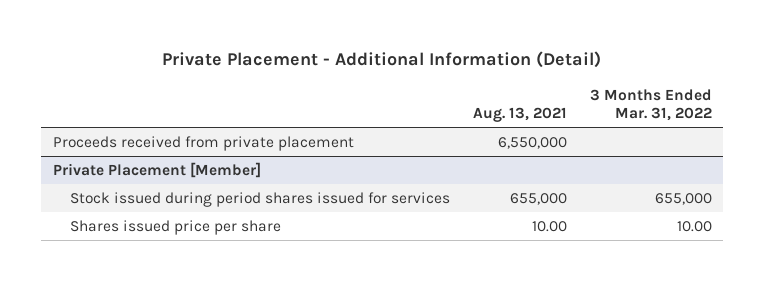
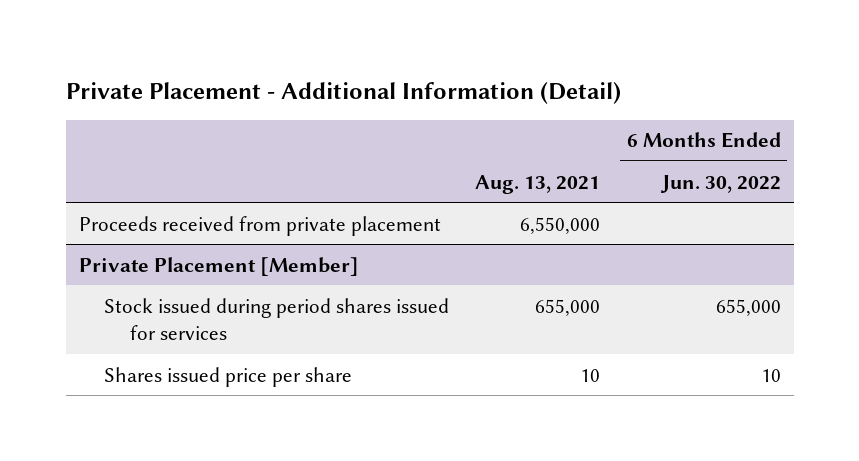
- | Aug. 13, 2021 | 3 Months Ended Mar. 31, 2022
+ | Aug. 13, 2021 | 6 Months Ended Jun. 30, 2022
@ Private Placement [Member]
- Shares issued price per share | 10.00 | 10.00
+ Shares issued price per share | 10 | 10

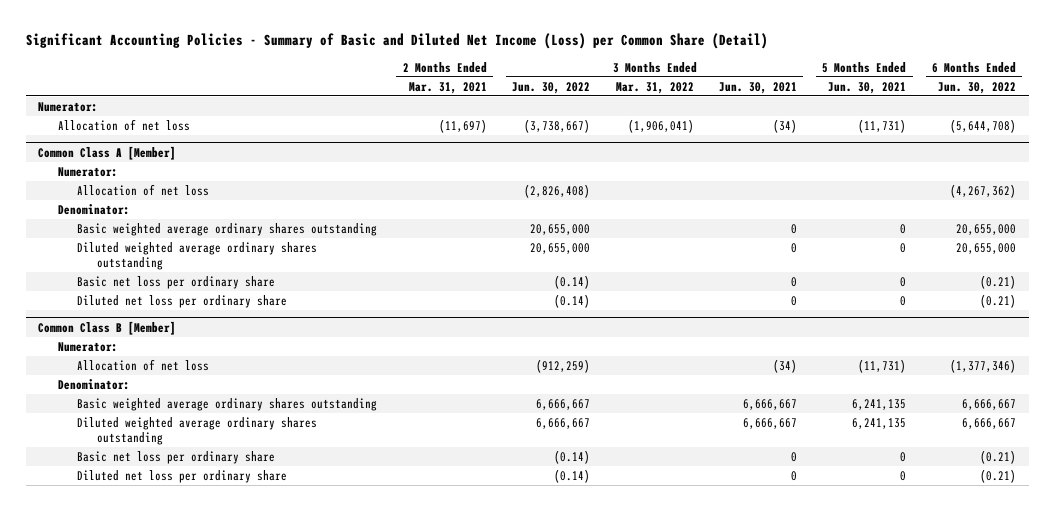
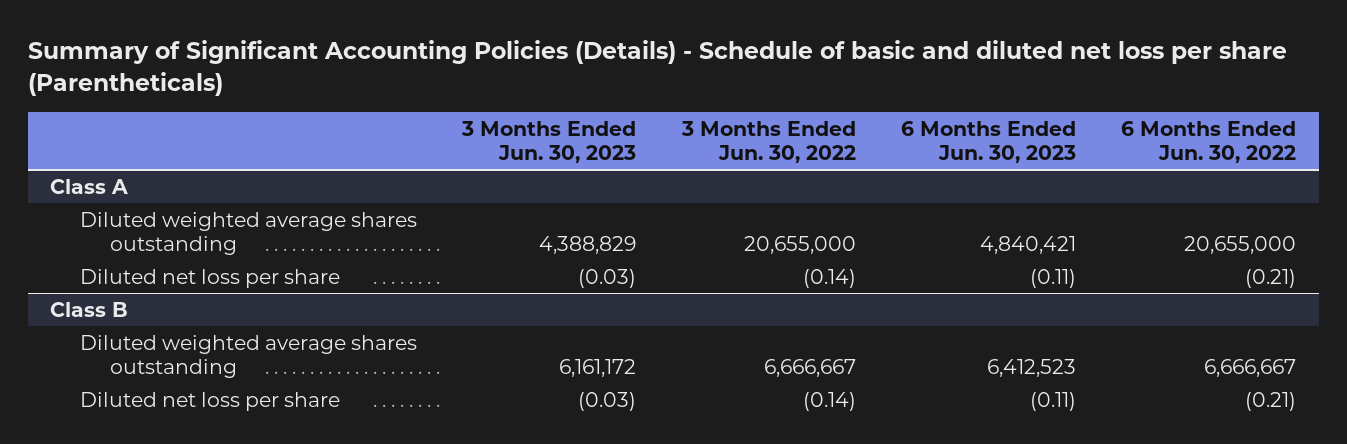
- Significant Accounting Policies - Summary of Basic and Diluted Net Income (Loss) per Common Share (Detail)
+ Summary of Significant Accounting Policies (Details) - Schedule of basic and diluted net loss per share (Parentheticals)
- | 2 Months Ended Mar. 31, 2021 | 3 Months Ended Jun. 30, 2022 | 3 Months Ended Mar. 31, 2022 | 3 Months Ended Jun. 30, 2021 | 5 Months Ended Jun. 30, 2021 | 6 Months Ended Jun. 30, 2022
+ | 3 Months Ended Jun. 30, 2023 | 3 Months Ended Jun. 30, 2022 | 6 Months Ended Jun. 30, 2023 | 6 Months Ended Jun. 30, 2022
- Numerator:
- Allocation of net loss | (11,697) | (3,738,667) | (1,906,041) | (34) | (11,731) | (5,644,708)
- Common Class A [Member]
- Numerator:
- Allocation of net loss | | (2,826,408) | | | | (4,267,362)
- Denominator:
- Basic weighted average ordinary shares outstanding | | 20,655,000 | | 0 | 0 | 20,655,000
- Diluted weighted average ordinary shares outstanding | | 20,655,000 | | 0 | 0 | 20,655,000
- Basic net loss per ordinary share | | (0.14) | | 0 | 0 | (0.21)
- Diluted net loss per ordinary share | | (0.14) | | 0 | 0 | (0.21)
- Common Class B [Member]
- Numerator:
- Allocation of net loss | | (912,259) | | (34) | (11,731) | (1,377,346)
- Denominator:
- Basic weighted average ordinary shares outstanding | | 6,666,667 | | 6,666,667 | 6,241,135 | 6,666,667
- Diluted weighted average ordinary shares outstanding | | 6,666,667 | | 6,666,667 | 6,241,135 | 6,666,667
- Basic net loss per ordinary share | | (0.14) | | 0 | 0 | (0.21)
- Diluted net loss per ordinary share | | (0.14) | | 0 | 0 | (0.21)
+ Class A
+ Diluted weighted average shares outstanding | 4,388,829 | 20,655,000 | 4,840,421 | 20,655,000
+ Diluted net loss per share | (0.03) | (0.14) | (0.11) | (0.21)
+ Class B
+ Diluted weighted average shares outstanding | 6,161,172 | 6,666,667 | 6,412,523 | 6,666,667
+ Diluted net loss per share | (0.03) | (0.14) | (0.11) | (0.21)

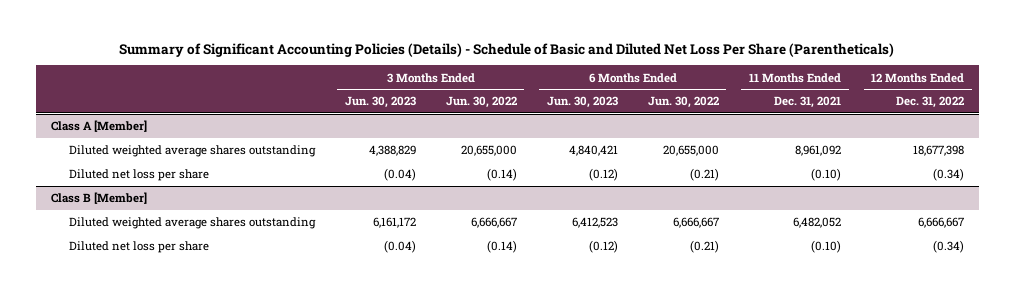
- Summary of Significant Accounting Policies (Details) - Schedule of basic and diluted net loss per share (Parentheticals)
+ Summary of Significant Accounting Policies (Details) - Schedule of Basic and Diluted Net Loss Per Share (Parentheticals)
- | 3 Months Ended Jun. 30, 2023 | 3 Months Ended Jun. 30, 2022 | 6 Months Ended Jun. 30, 2023 | 6 Months Ended Jun. 30, 2022
+ | 3 Months Ended Jun. 30, 2023 | 3 Months Ended Jun. 30, 2022 | 6 Months Ended Jun. 30, 2023 | 6 Months Ended Jun. 30, 2022 | 11 Months Ended Dec. 31, 2021 | 12 Months Ended Dec. 31, 2022
- Class A
+ Class A [Member]
- Diluted net loss per share | (0.03) | (0.14) | (0.11) | (0.21)
- Class B
+ Diluted net loss per share | (0.04) | (0.14) | (0.12) | (0.21) | (0.10) | (0.34)
+ Class B [Member]
- Diluted net loss per share | (0.03) | (0.14) | (0.11) | (0.21)
+ Diluted net loss per share | (0.04) | (0.14) | (0.12) | (0.21) | (0.10) | (0.34)

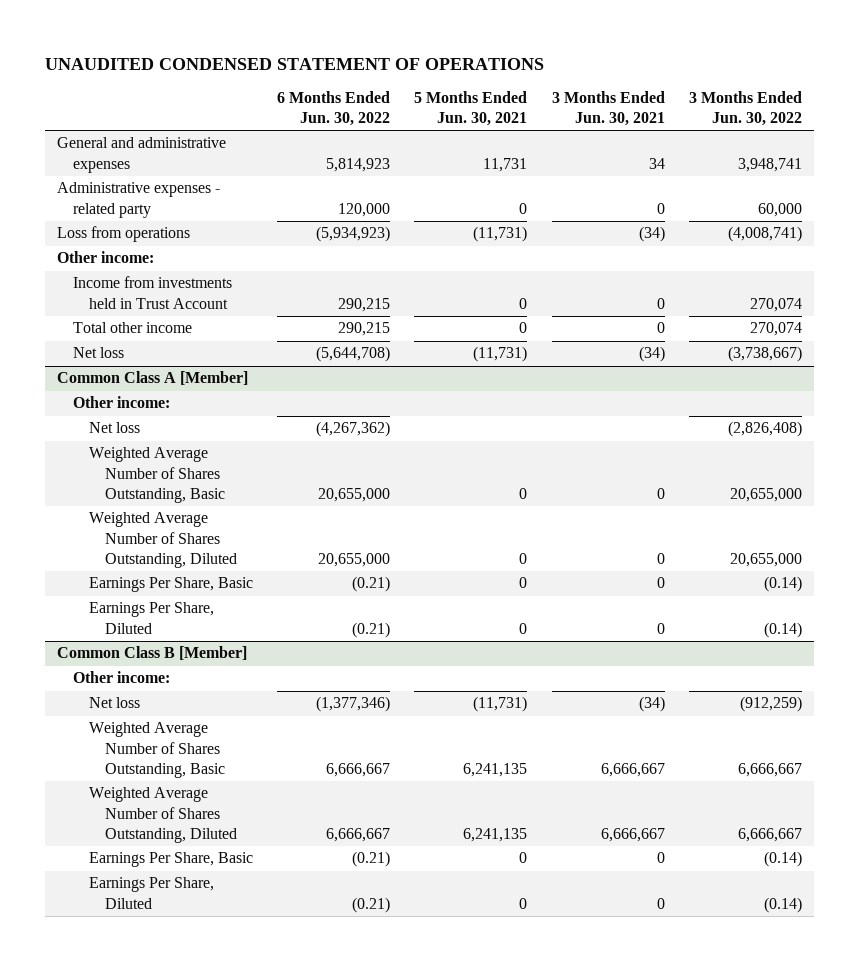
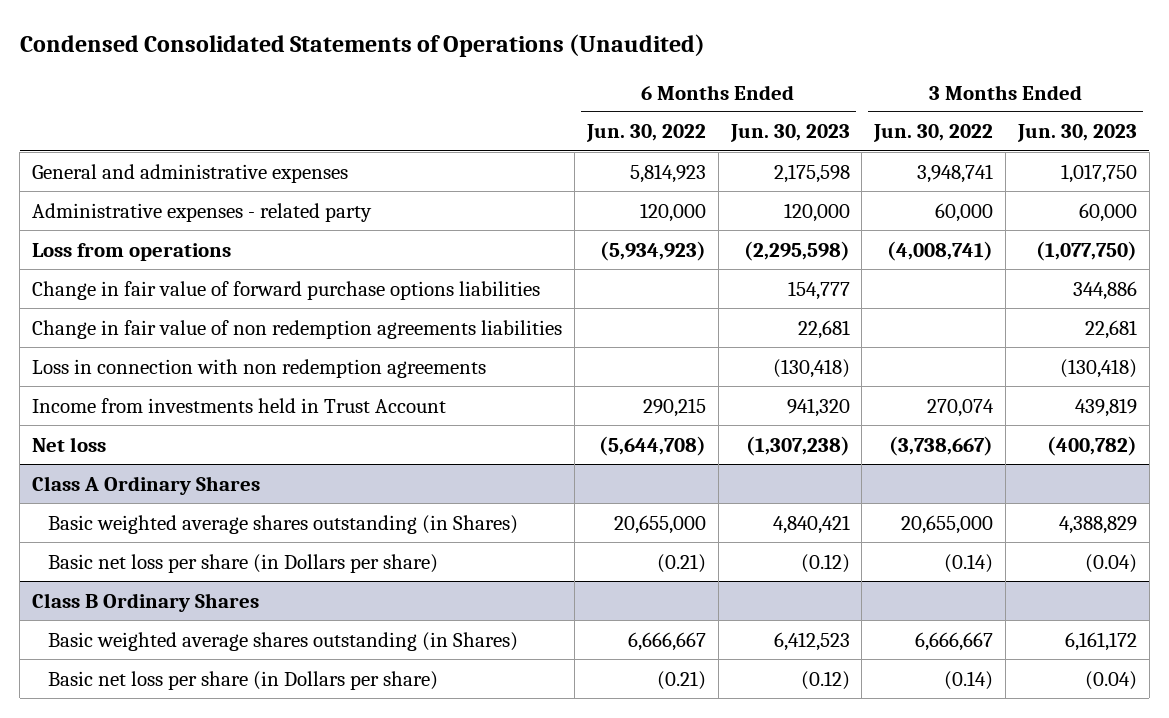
- UNAUDITED CONDENSED STATEMENT OF OPERATIONS
+ Condensed Consolidated Statements of Operations (Unaudited)
- | 6 Months Ended Jun. 30, 2022 | 5 Months Ended Jun. 30, 2021 | 3 Months Ended Jun. 30, 2021 | 3 Months Ended Jun. 30, 2022
+ | 6 Months Ended Jun. 30, 2022 | 6 Months Ended Jun. 30, 2023 | 3 Months Ended Jun. 30, 2022 | 3 Months Ended Jun. 30, 2023
- Other income:
+ Change in fair value of forward purchase options liabilities | | 154,777 | | 344,886
+ Change in fair value of non redemption agreements liabilities | | 22,681 | | 22,681
+ Loss in connection with non redemption agreements | | (130,418) | | (130,418)
- Total other income | 290,215 | 0 | 0 | 270,074
- Common Class A [Member]
- Other income:
- Net loss | (4,267,362) | | | (2,826,408)
- Weighted Average Number of Shares Outstanding, Basic | 20,655,000 | 0 | 0 | 20,655,000
- Weighted Average Number of Shares Outstanding, Diluted | 20,655,000 | 0 | 0 | 20,655,000
- Earnings Per Share, Basic | (0.21) | 0 | 0 | (0.14)
- Earnings Per Share, Diluted | (0.21) | 0 | 0 | (0.14)
- Common Class B [Member]
- Other income:
- Net loss | (1,377,346) | (11,731) | (34) | (912,259)
- Weighted Average Number of Shares Outstanding, Basic | 6,666,667 | 6,241,135 | 6,666,667 | 6,666,667
- Weighted Average Number of Shares Outstanding, Diluted | 6,666,667 | 6,241,135 | 6,666,667 | 6,666,667
- Earnings Per Share, Basic | (0.21) | 0 | 0 | (0.14)
- Earnings Per Share, Diluted | (0.21) | 0 | 0 | (0.14)
+ Class A Ordinary Shares
+ Basic weighted average shares outstanding (in Shares) | 20,655,000 | 4,840,421 | 20,655,000 | 4,388,829
+ Basic net loss per share (in Dollars per share) | (0.21) | (0.12) | (0.14) | (0.04)
+ Class B Ordinary Shares
+ Basic weighted average shares outstanding (in Shares) | 6,666,667 | 6,412,523 | 6,666,667 | 6,161,172
+ Basic net loss per share (in Dollars per share) | (0.21) | (0.12) | (0.14) | (0.04)

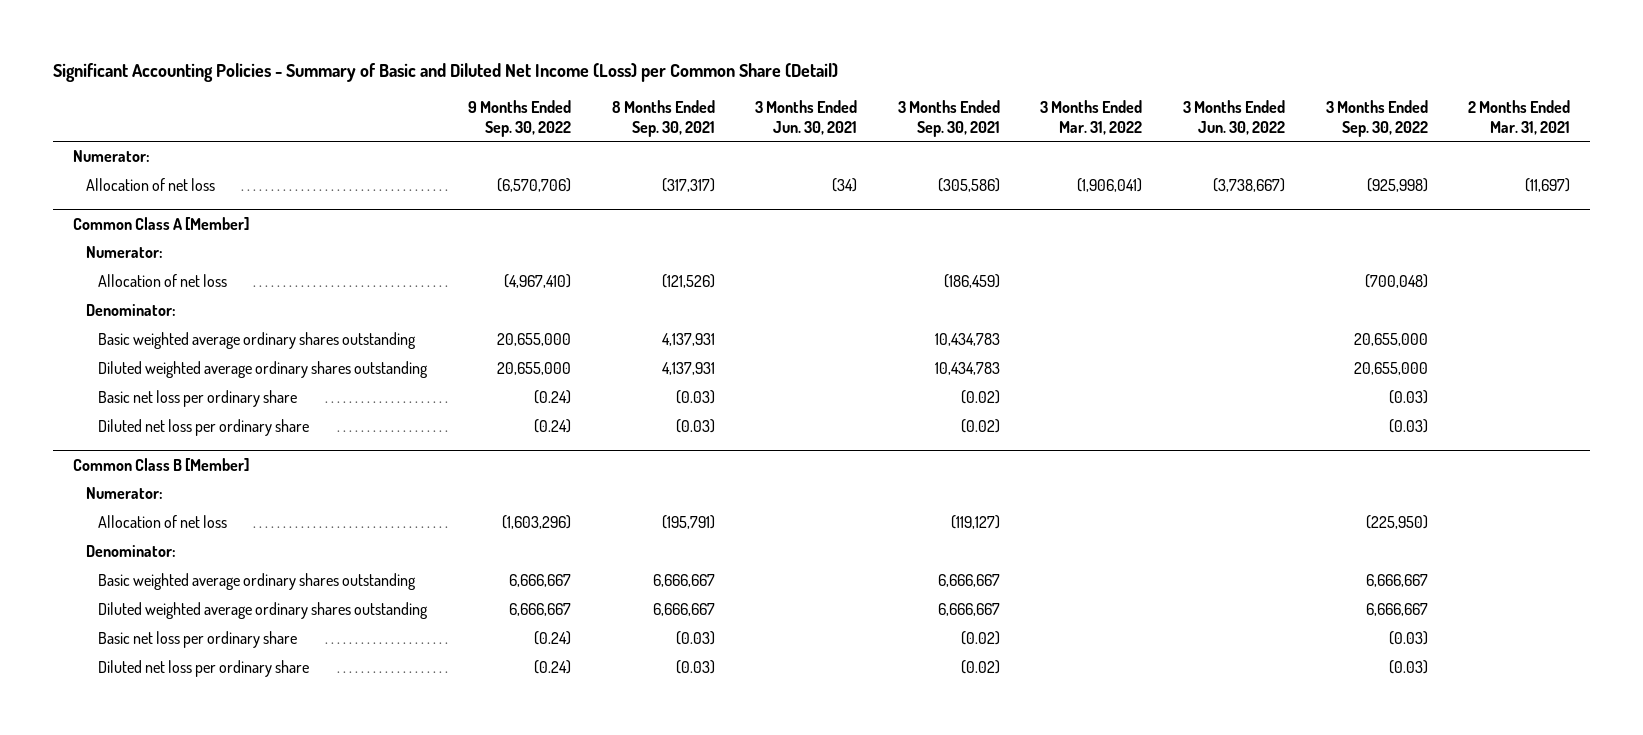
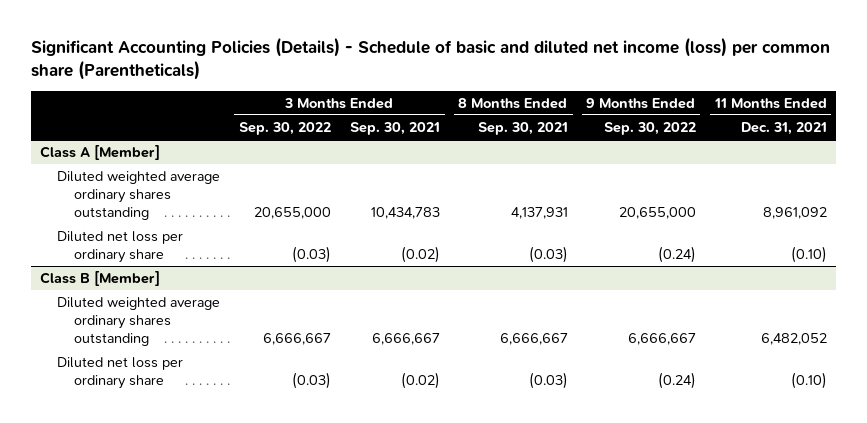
- Significant Accounting Policies - Summary of Basic and Diluted Net Income (Loss) per Common Share (Detail)
+ Significant Accounting Policies (Details) - Schedule of basic and diluted net income (loss) per common share (Parentheticals)
- | 9 Months Ended Sep. 30, 2022 | 8 Months Ended Sep. 30, 2021 | 3 Months Ended Jun. 30, 2021 | 3 Months Ended Sep. 30, 2021 | 3 Months Ended Mar. 31, 2022 | 3 Months Ended Jun. 30, 2022 | 3 Months Ended Sep. 30, 2022 | 2 Months Ended Mar. 31, 2021
+ | 3 Months Ended Sep. 30, 2022 | 3 Months Ended Sep. 30, 2021 | 8 Months Ended Sep. 30, 2021 | 9 Months Ended Sep. 30, 2022 | 11 Months Ended Dec. 31, 2021
- Numerator:
- Allocation of net loss | (6,570,706) | (317,317) | (34) | (305,586) | (1,906,041) | (3,738,667) | (925,998) | (11,697)
- Common Class A [Member]
- Numerator:
- Allocation of net loss | (4,967,410) | (121,526) | | (186,459) | | | (700,048) |
- Denominator:
- Basic weighted average ordinary shares outstanding | 20,655,000 | 4,137,931 | | 10,434,783 | | | 20,655,000 |
+ Class A [Member]
- Basic net loss per ordinary share | (0.24) | (0.03) | | (0.02) | | | (0.03) |
- Common Class B [Member]
- Numerator:
- Allocation of net loss | (1,603,296) | (195,791) | | (119,127) | | | (225,950) |
- Denominator:
- Basic weighted average ordinary shares outstanding | 6,666,667 | 6,666,667 | | 6,666,667 | | | 6,666,667 |
+ Class B [Member]
- Basic net loss per ordinary share | (0.24) | (0.03) | | (0.02) | | | (0.03) |

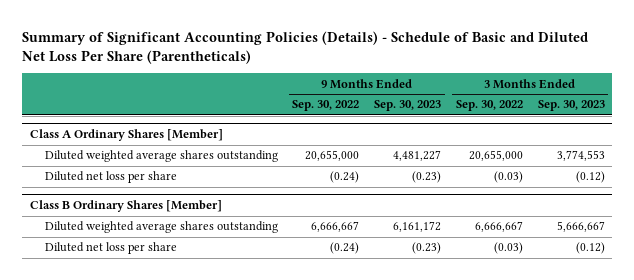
- Significant Accounting Policies (Details) - Schedule of basic and diluted net income (loss) per common share (Parentheticals)
+ Summary of Significant Accounting Policies (Details) - Schedule of Basic and Diluted Net Loss Per Share (Parentheticals)
- | 3 Months Ended Sep. 30, 2022 | 3 Months Ended Sep. 30, 2021 | 8 Months Ended Sep. 30, 2021 | 9 Months Ended Sep. 30, 2022 | 11 Months Ended Dec. 31, 2021
+ | 9 Months Ended Sep. 30, 2022 | 9 Months Ended Sep. 30, 2023 | 3 Months Ended Sep. 30, 2022 | 3 Months Ended Sep. 30, 2023
- Class A [Member]
- Diluted weighted average ordinary shares outstanding | 20,655,000 | 10,434,783 | 4,137,931 | 20,655,000 | 8,961,092
- Diluted net loss per ordinary share | (0.03) | (0.02) | (0.03) | (0.24) | (0.10)
- Class B [Member]
- Diluted weighted average ordinary shares outstanding | 6,666,667 | 6,666,667 | 6,666,667 | 6,666,667 | 6,482,052
- Diluted net loss per ordinary share | (0.03) | (0.02) | (0.03) | (0.24) | (0.10)
+ Class A Ordinary Shares [Member]
+ Diluted weighted average shares outstanding | 20,655,000 | 4,481,227 | 20,655,000 | 3,774,553
+ Diluted net loss per share | (0.24) | (0.23) | (0.03) | (0.12)
+ Class B Ordinary Shares [Member]
+ Diluted weighted average shares outstanding | 6,666,667 | 6,161,172 | 6,666,667 | 5,666,667
+ Diluted net loss per share | (0.24) | (0.23) | (0.03) | (0.12)

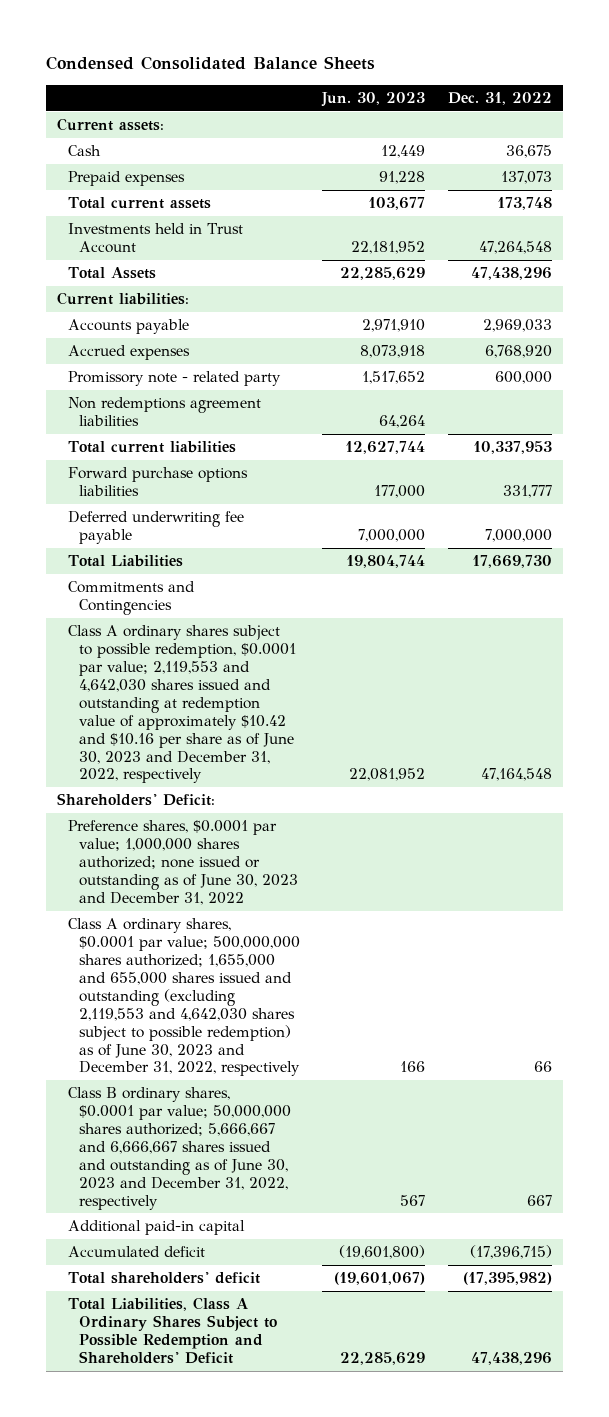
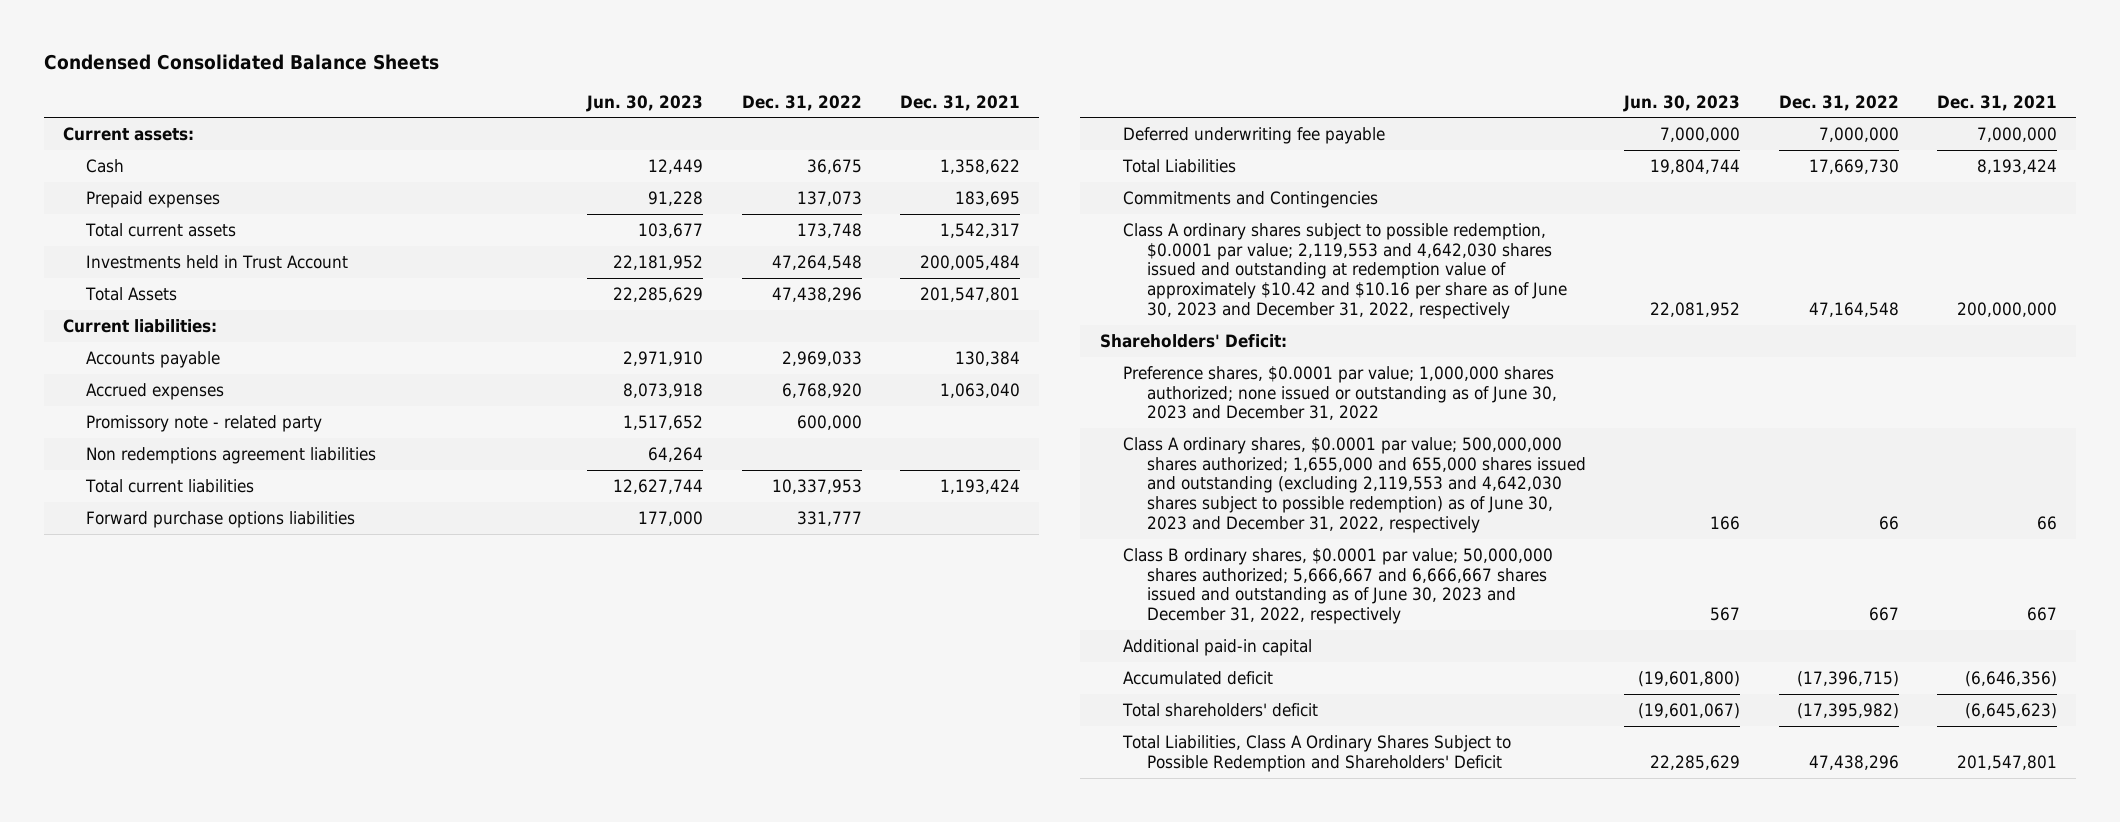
- | Jun. 30, 2023 | Dec. 31, 2022
+ | Jun. 30, 2023 | Dec. 31, 2022 | Dec. 31, 2021
- Preference shares, $0.0001 par value; 1,000,000 shares authorized; none issued or outstanding as of June 30, 2023 and December 31, 2022
+ Preference shares, $0.0001 par value; 1,000,000 shares authorized; none issued or outstanding as of June 30, 2023 and December 31, 2022

